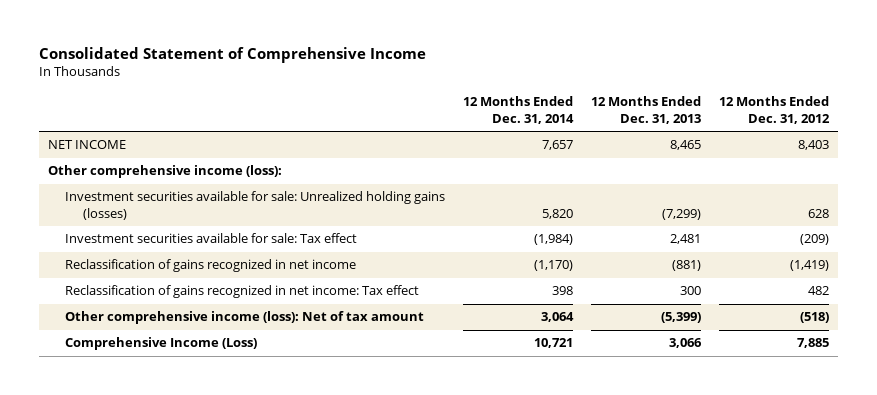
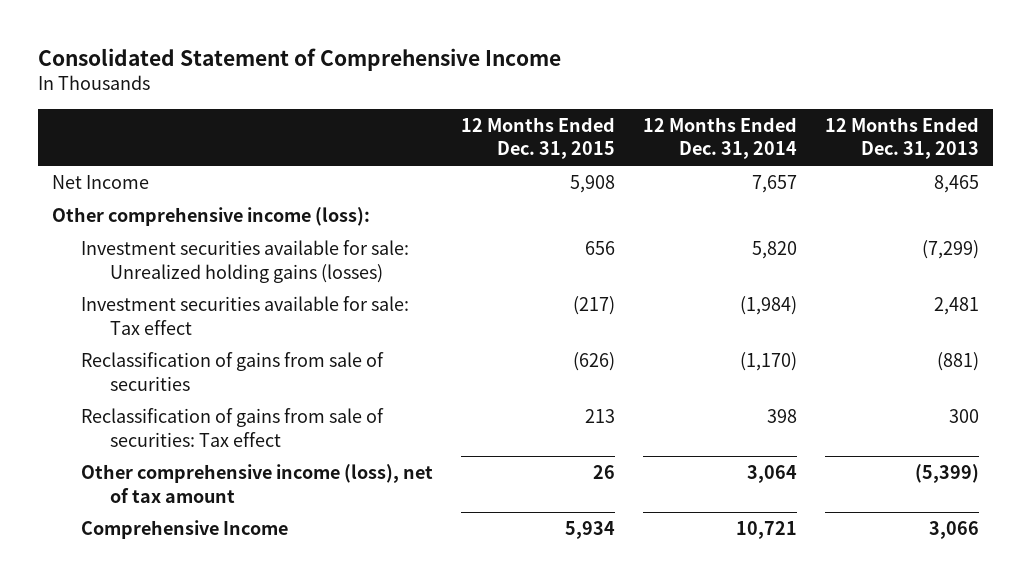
- | 12 Months Ended Dec. 31, 2014 | 12 Months Ended Dec. 31, 2013 | 12 Months Ended Dec. 31, 2012
+ | 12 Months Ended Dec. 31, 2015 | 12 Months Ended Dec. 31, 2014 | 12 Months Ended Dec. 31, 2013
- NET INCOME | 7,657 | 8,465 | 8,403
+ Net Income | 5,908 | 7,657 | 8,465
- Reclassification of gains recognized in net income | (1,170) | (881) | (1,419)
- Reclassification of gains recognized in net income: Tax effect | 398 | 300 | 482
- Other comprehensive income (loss): Net of tax amount | 3,064 | (5,399) | (518)
- Comprehensive Income (Loss) | 10,721 | 3,066 | 7,885
+ Reclassification of gains from sale of securities | (626) | (1,170) | (881)
+ Reclassification of gains from sale of securities: Tax effect | 213 | 398 | 300
+ Other comprehensive income (loss), net of tax amount | 26 | 3,064 | (5,399)
+ Comprehensive Income | 5,934 | 10,721 | 3,066

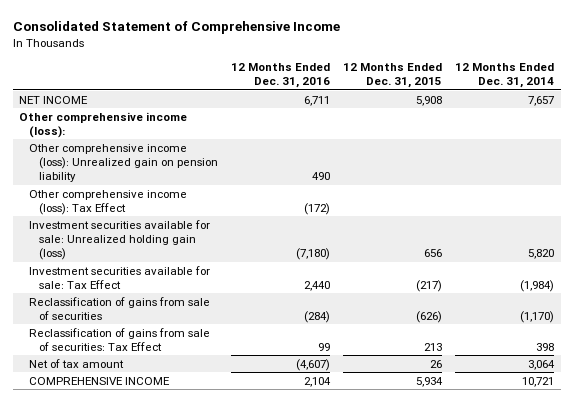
- | 12 Months Ended Dec. 31, 2015 | 12 Months Ended Dec. 31, 2014 | 12 Months Ended Dec. 31, 2013
+ | 12 Months Ended Dec. 31, 2016 | 12 Months Ended Dec. 31, 2015 | 12 Months Ended Dec. 31, 2014
- Net Income | 5,908 | 7,657 | 8,465
+ NET INCOME | 6,711 | 5,908 | 7,657
- Investment securities available for sale: Unrealized holding gains (losses) | 656 | 5,820 | (7,299)
- Investment securities available for sale: Tax effect | (217) | (1,984) | 2,481
+ Other comprehensive income (loss): Unrealized gain on pension liability | 490 | |
+ Other comprehensive income (loss): Tax Effect | (172) | |
+ Investment securities available for sale: Unrealized holding gain (loss) | (7,180) | 656 | 5,820
+ Investment securities available for sale: Tax Effect | 2,440 | (217) | (1,984)
- Reclassification of gains from sale of securities: Tax effect | 213 | 398 | 300
- Other comprehensive income (loss), net of tax amount | 26 | 3,064 | (5,399)
- Comprehensive Income | 5,934 | 10,721 | 3,066
+ Reclassification of gains from sale of securities: Tax Effect | 99 | 213 | 398
+ Net of tax amount | (4,607) | 26 | 3,064
+ COMPREHENSIVE INCOME | 2,104 | 5,934 | 10,721

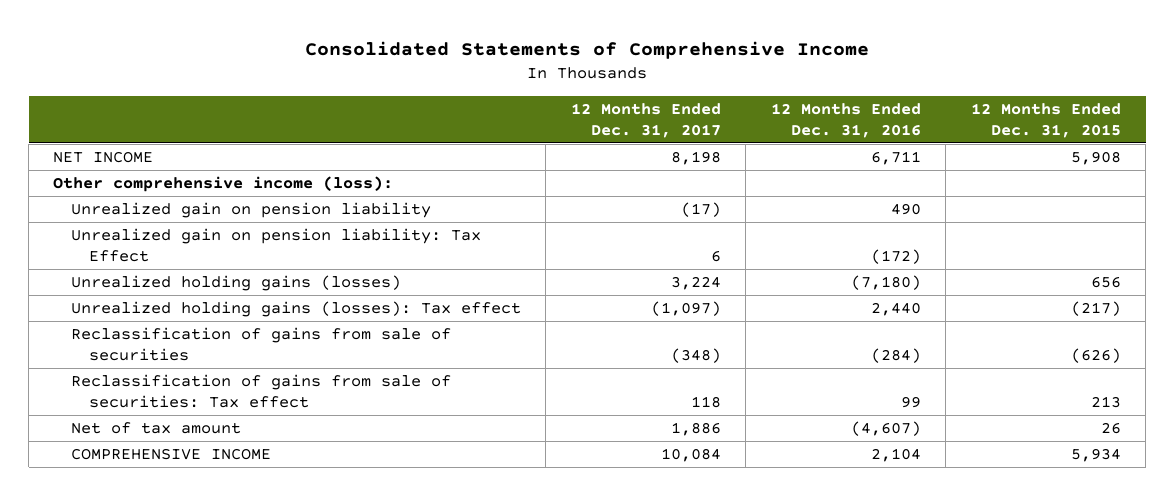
- Consolidated Statement of Comprehensive Income
+ Consolidated Statements of Comprehensive Income
- | 12 Months Ended Dec. 31, 2016 | 12 Months Ended Dec. 31, 2015 | 12 Months Ended Dec. 31, 2014
+ | 12 Months Ended Dec. 31, 2017 | 12 Months Ended Dec. 31, 2016 | 12 Months Ended Dec. 31, 2015
- Other comprehensive income (loss): Unrealized gain on pension liability | 490 | |
- Other comprehensive income (loss): Tax Effect | (172) | |
- Investment securities available for sale: Unrealized holding gain (loss) | (7,180) | 656 | 5,820
- Investment securities available for sale: Tax Effect | 2,440 | (217) | (1,984)
+ Unrealized gain on pension liability | (17) | 490 |
+ Unrealized gain on pension liability: Tax Effect | 6 | (172) |
+ Unrealized holding gains (losses) | 3,224 | (7,180) | 656
+ Unrealized holding gains (losses): Tax effect | (1,097) | 2,440 | (217)
- Reclassification of gains from sale of securities: Tax Effect | 99 | 213 | 398
+ Reclassification of gains from sale of securities: Tax effect | 118 | 99 | 213

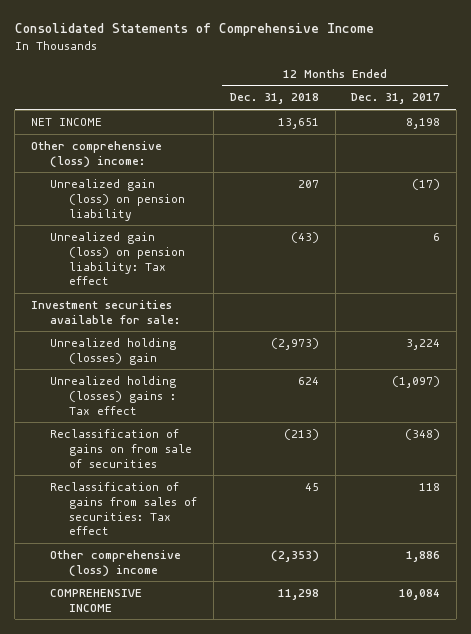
- | 12 Months Ended Dec. 31, 2017 | 12 Months Ended Dec. 31, 2016 | 12 Months Ended Dec. 31, 2015
+ | 12 Months Ended Dec. 31, 2018 | 12 Months Ended Dec. 31, 2017
- Other comprehensive income (loss):
- Unrealized gain on pension liability | (17) | 490 |
- Unrealized gain on pension liability: Tax Effect | 6 | (172) |
- Unrealized holding gains (losses) | 3,224 | (7,180) | 656
- Unrealized holding gains (losses): Tax effect | (1,097) | 2,440 | (217)
- Reclassification of gains from sale of securities | (348) | (284) | (626)
- Reclassification of gains from sale of securities: Tax effect | 118 | 99 | 213
- Net of tax amount | 1,886 | (4,607) | 26
+ Other comprehensive (loss) income:
+ Unrealized gain (loss) on pension liability | 207 | (17)
+ Unrealized gain (loss) on pension liability: Tax effect | (43) | 6
+ Investment securities available for sale:
+ Unrealized holding (losses) gain | (2,973) | 3,224
+ Unrealized holding (losses) gains : Tax effect | 624 | (1,097)
+ Reclassification of gains on from sale of securities | (213) | (348)
+ Reclassification of gains from sales of securities: Tax effect | 45 | 118
+ Other comprehensive (loss) income | (2,353) | 1,886

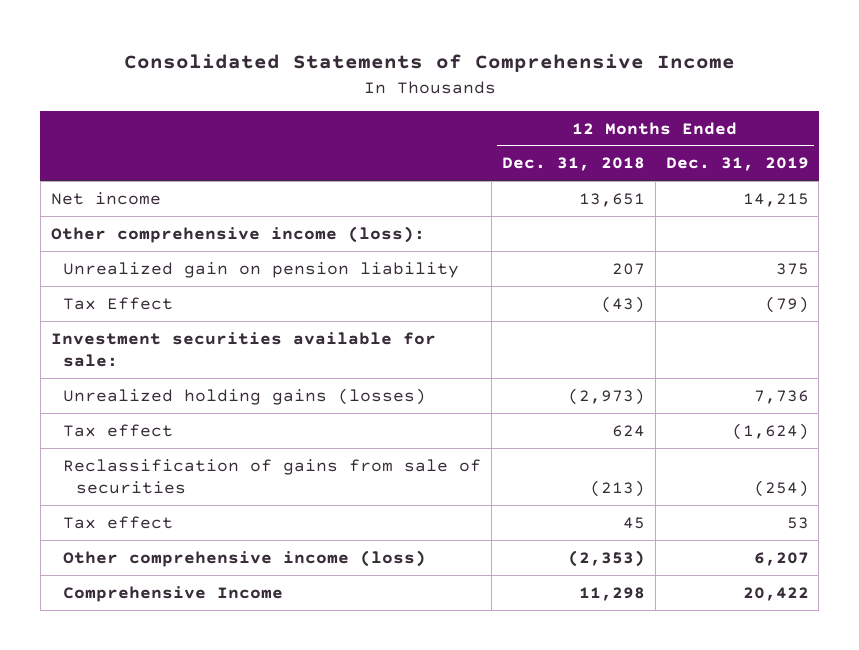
- | 12 Months Ended Dec. 31, 2018 | 12 Months Ended Dec. 31, 2017
+ | 12 Months Ended Dec. 31, 2018 | 12 Months Ended Dec. 31, 2019
- NET INCOME | 13,651 | 8,198
- Other comprehensive (loss) income:
- Unrealized gain (loss) on pension liability | 207 | (17)
- Unrealized gain (loss) on pension liability: Tax effect | (43) | 6
+ Net income | 13,651 | 14,215
+ Other comprehensive income (loss):
+ Unrealized gain on pension liability | 207 | 375
+ Tax Effect | (43) | (79)
- Unrealized holding (losses) gain | (2,973) | 3,224
- Unrealized holding (losses) gains : Tax effect | 624 | (1,097)
- Reclassification of gains on from sale of securities | (213) | (348)
- Reclassification of gains from sales of securities: Tax effect | 45 | 118
- Other comprehensive (loss) income | (2,353) | 1,886
- COMPREHENSIVE INCOME | 11,298 | 10,084
+ Unrealized holding gains (losses) | (2,973) | 7,736
+ Tax effect | 624 | (1,624)
+ Reclassification of gains from sale of securities | (213) | (254)
+ Tax effect | 45 | 53
+ Other comprehensive income (loss) | (2,353) | 6,207
+ Comprehensive Income | 11,298 | 20,422

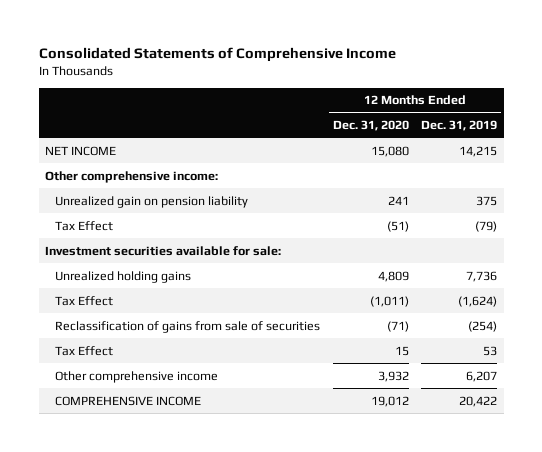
- | 12 Months Ended Dec. 31, 2018 | 12 Months Ended Dec. 31, 2019
+ | 12 Months Ended Dec. 31, 2020 | 12 Months Ended Dec. 31, 2019
- Net income | 13,651 | 14,215
- Other comprehensive income (loss):
+ NET INCOME | 15,080 | 14,215
+ Other comprehensive income:
- Unrealized holding gains (losses) | (2,973) | 7,736
- Tax effect | 624 | (1,624)
+ Unrealized holding gains | 4,809 | 7,736
+ Tax Effect | (1,011) | (1,624)
- Tax effect | 45 | 53
- Other comprehensive income (loss) | (2,353) | 6,207
- Comprehensive Income | 11,298 | 20,422
+ Tax Effect | 15 | 53
+ Other comprehensive income | 3,932 | 6,207
+ COMPREHENSIVE INCOME | 19,012 | 20,422

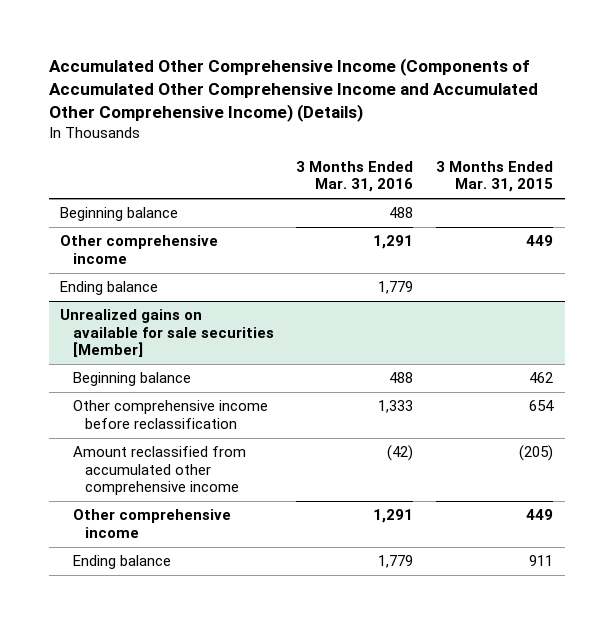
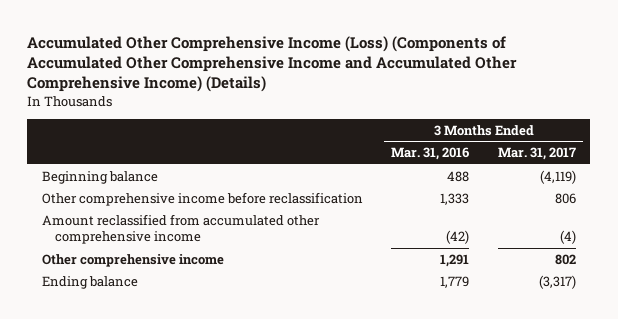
- Accumulated Other Comprehensive Income (Components of Accumulated Other Comprehensive Income and Accumulated Other Comprehensive Income) (Details)
+ Accumulated Other Comprehensive Income (Loss) (Components of Accumulated Other Comprehensive Income and Accumulated Other Comprehensive Income) (Details)
- | 3 Months Ended Mar. 31, 2016 | 3 Months Ended Mar. 31, 2015
+ | 3 Months Ended Mar. 31, 2016 | 3 Months Ended Mar. 31, 2017
- Other comprehensive income | 1,291 | 449
- Ending balance | 1,779 |
- Unrealized gains on available for sale securities [Member]
- Beginning balance | 488 | 462

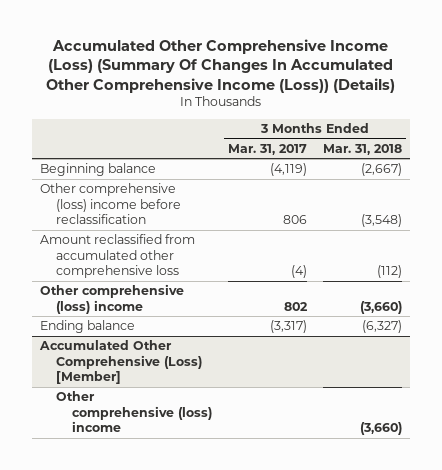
- Accumulated Other Comprehensive Income (Loss) (Components of Accumulated Other Comprehensive Income and Accumulated Other Comprehensive Income) (Details)
+ Accumulated Other Comprehensive Income (Loss) (Summary Of Changes In Accumulated Other Comprehensive Income (Loss)) (Details)
- | 3 Months Ended Mar. 31, 2016 | 3 Months Ended Mar. 31, 2017
+ | 3 Months Ended Mar. 31, 2017 | 3 Months Ended Mar. 31, 2018
- Other comprehensive income before reclassification | 1,333 | 806
- Amount reclassified from accumulated other comprehensive income | (42) | (4)
- Other comprehensive income | 1,291 | 802
+ Other comprehensive (loss) income before reclassification | 806 | (3,548)
+ Amount reclassified from accumulated other comprehensive loss | (4) | (112)
+ Other comprehensive (loss) income | 802 | (3,660)
+ Accumulated Other Comprehensive (Loss) [Member]
+ Other comprehensive (loss) income | | (3,660)

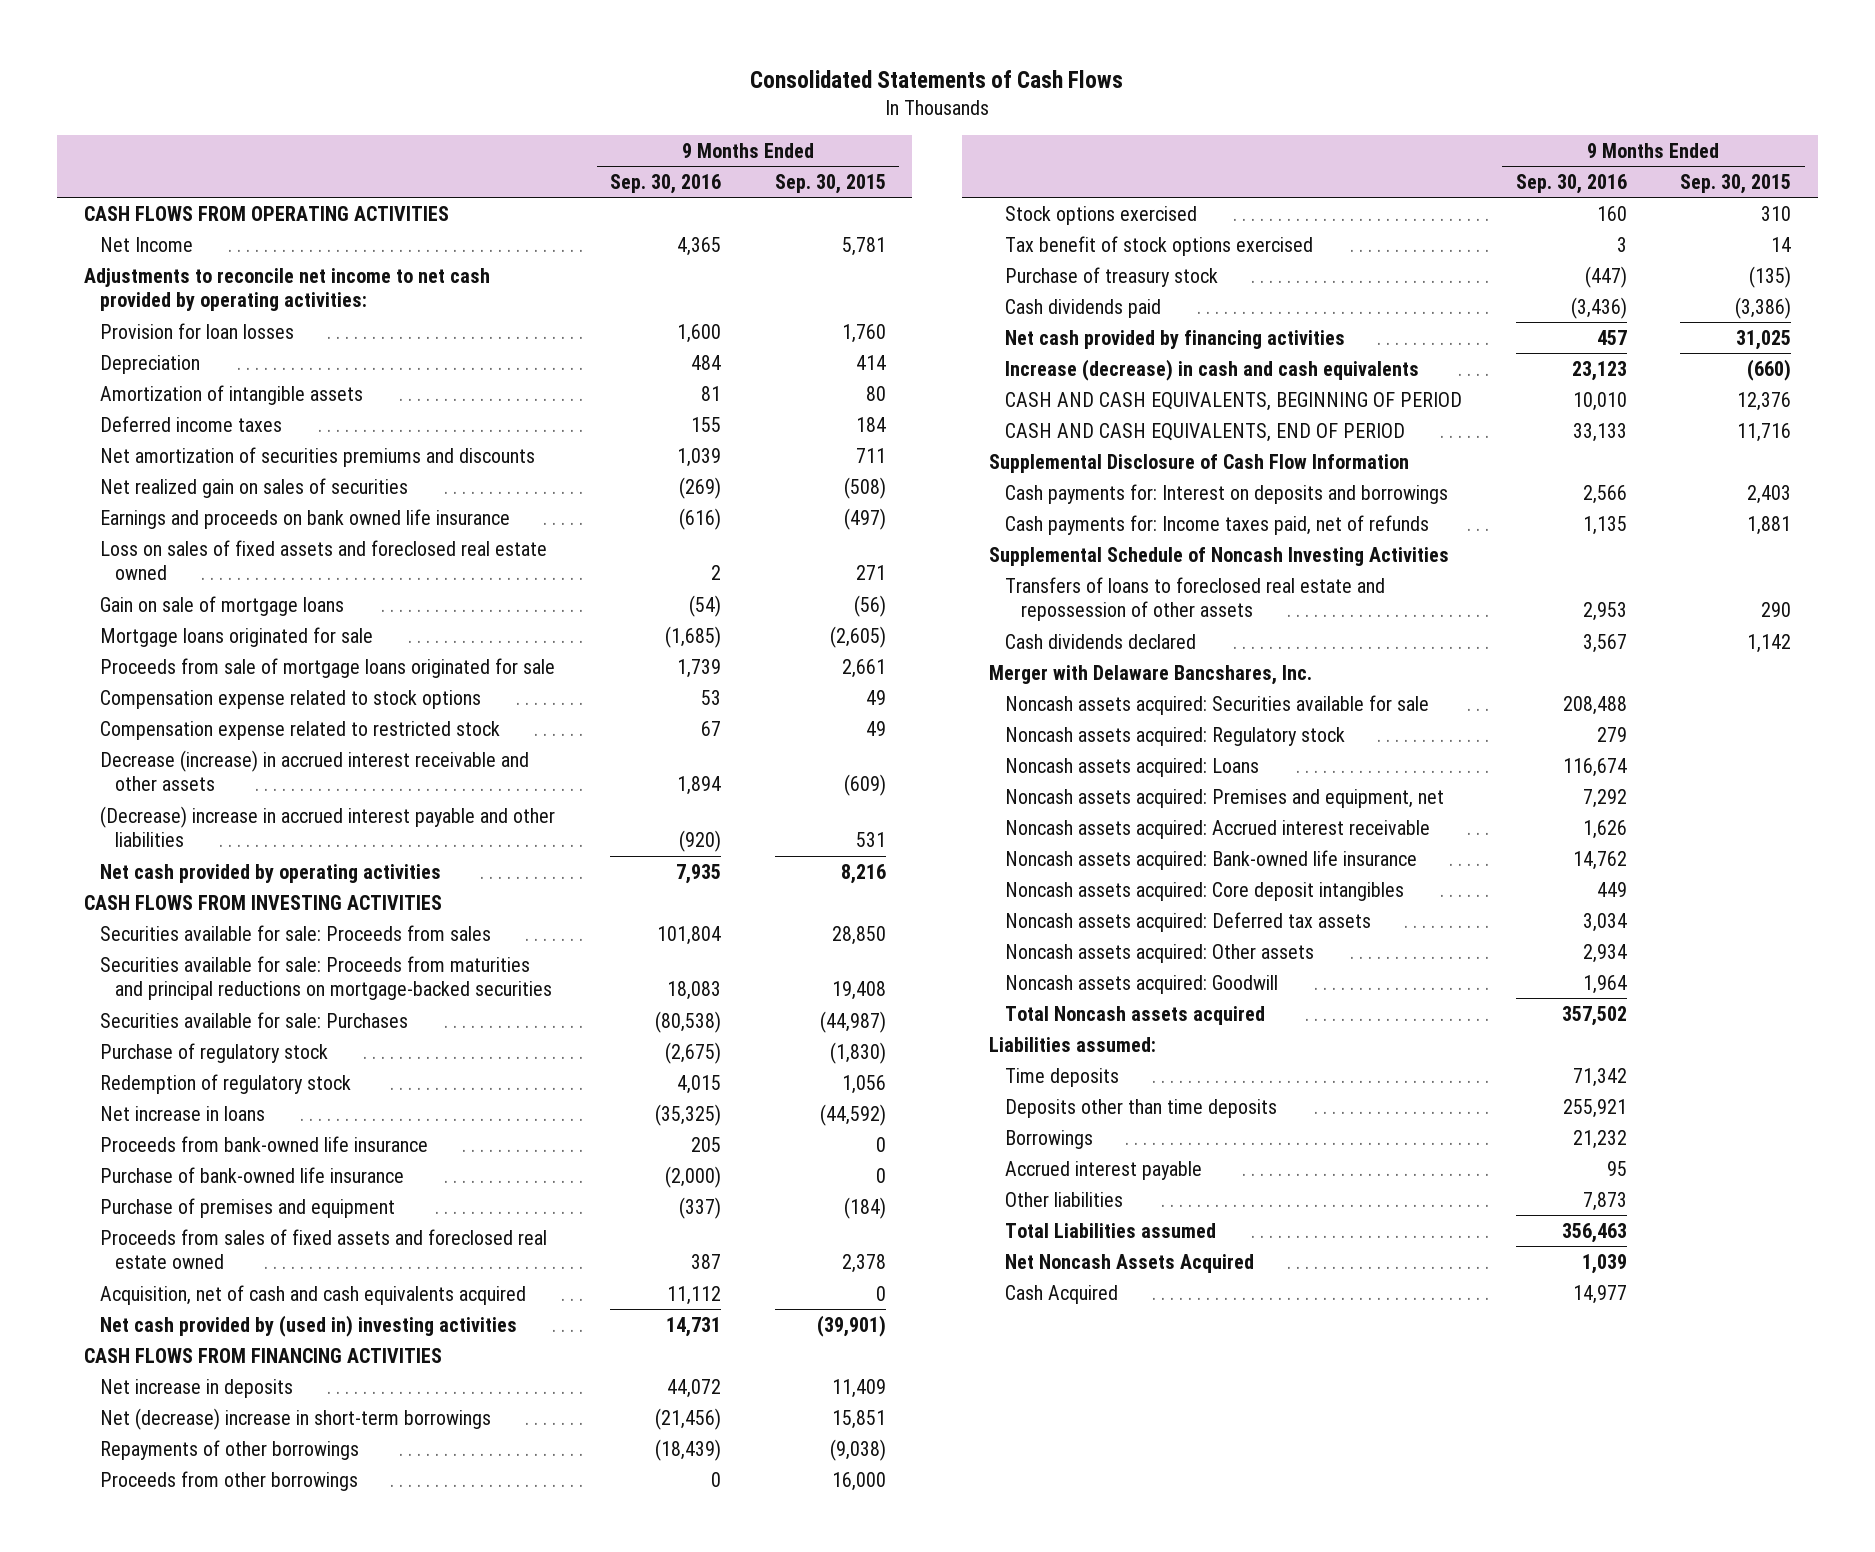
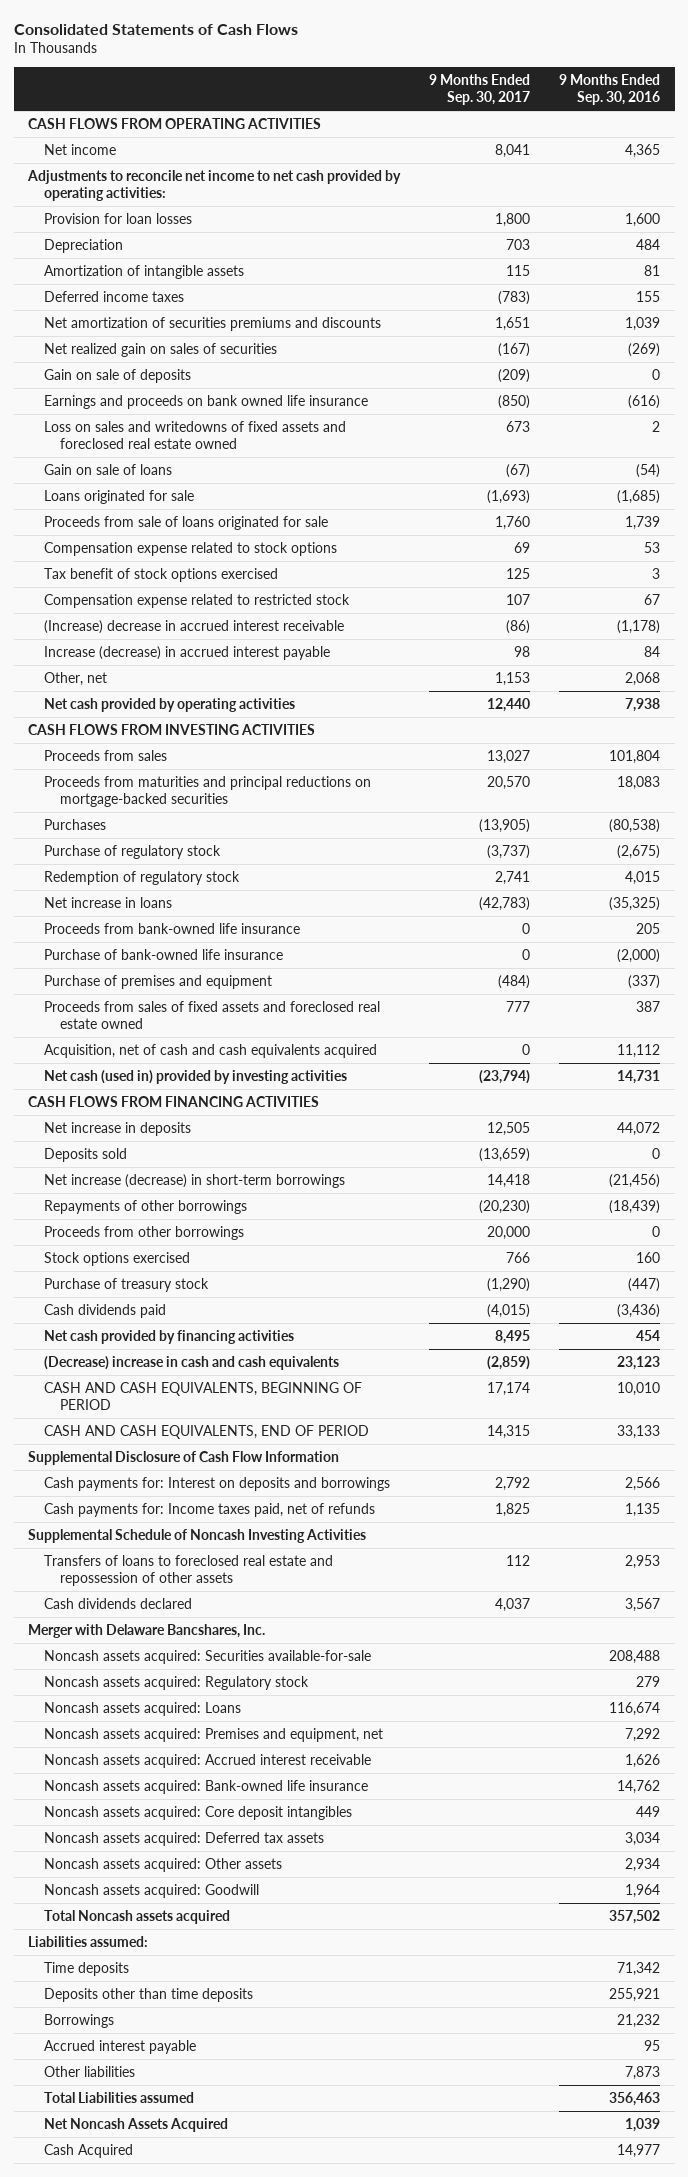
- | 9 Months Ended Sep. 30, 2016 | 9 Months Ended Sep. 30, 2015
+ | 9 Months Ended Sep. 30, 2017 | 9 Months Ended Sep. 30, 2016
- Net Income | 4,365 | 5,781
+ Net income | 8,041 | 4,365
+ Gain on sale of deposits | (209) | 0
- Loss on sales of fixed assets and foreclosed real estate owned | 2 | 271
- Gain on sale of mortgage loans | (54) | (56)
- Mortgage loans originated for sale | (1,685) | (2,605)
- Proceeds from sale of mortgage loans originated for sale | 1,739 | 2,661
+ Loss on sales and writedowns of fixed assets and foreclosed real estate owned | 673 | 2
+ Gain on sale of loans | (67) | (54)
+ Loans originated for sale | (1,693) | (1,685)
+ Proceeds from sale of loans originated for sale | 1,760 | 1,739
moved up: Tax benefit of stock options exercised | 125 | 3
- Decrease (increase) in accrued interest receivable and other assets | 1,894 | (609)
- (Decrease) increase in accrued interest payable and other liabilities | (920) | 531
- Net cash provided by operating activities | 7,935 | 8,216
+ (Increase) decrease in accrued interest receivable | (86) | (1,178)
+ Increase (decrease) in accrued interest payable | 98 | 84
+ Other, net | 1,153 | 2,068
+ Net cash provided by operating activities | 12,440 | 7,938
- Securities available for sale: Proceeds from sales | 101,804 | 28,850
- Securities available for sale: Proceeds from maturities and principal reductions on mortgage-backed securities | 18,083 | 19,408
- Securities available for sale: Purchases | (80,538) | (44,987)
+ Proceeds from sales | 13,027 | 101,804
+ Proceeds from maturities and principal reductions on mortgage-backed securities | 20,570 | 18,083
+ Purchases | (13,905) | (80,538)
- Net cash provided by (used in) investing activities | 14,731 | (39,901)
+ Net cash (used in) provided by investing activities | (23,794) | 14,731
- Net (decrease) increase in short-term borrowings | (21,456) | 15,851
+ Deposits sold | (13,659) | 0
+ Net increase (decrease) in short-term borrowings | 14,418 | (21,456)
- Net cash provided by financing activities | 457 | 31,025
- Increase (decrease) in cash and cash equivalents | 23,123 | (660)
+ Net cash provided by financing activities | 8,495 | 454
+ (Decrease) increase in cash and cash equivalents | (2,859) | 23,123
- Noncash assets acquired: Securities available for sale | 208,488 |
+ Noncash assets acquired: Securities available-for-sale | | 208,488

